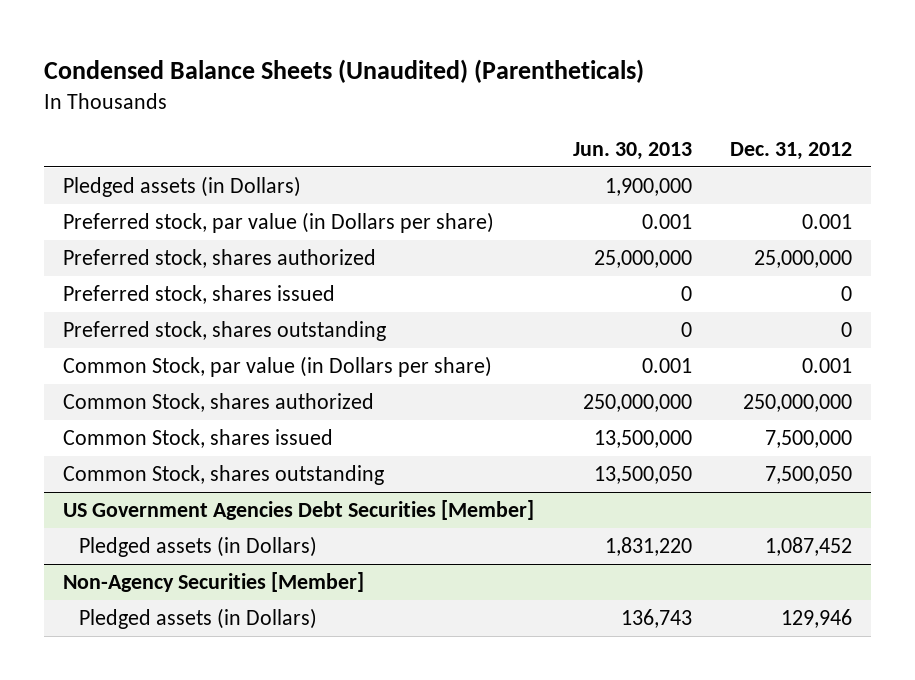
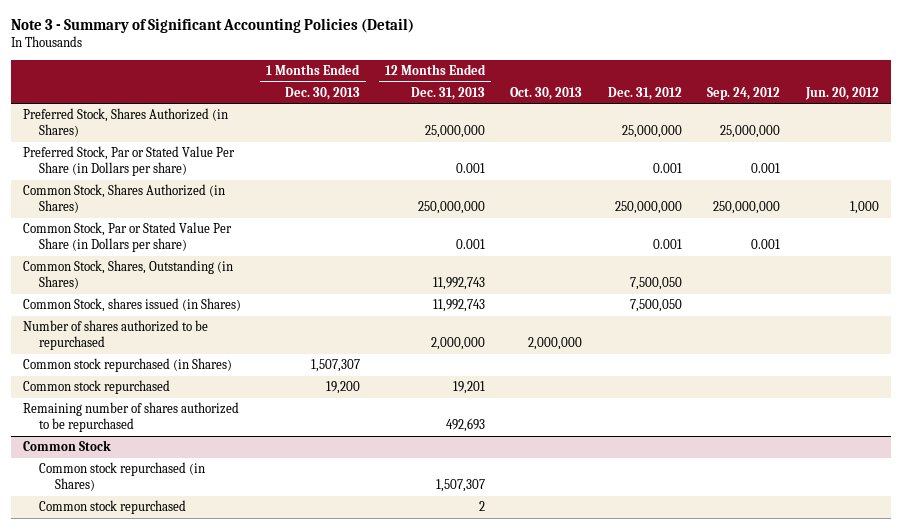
- Condensed Balance Sheets (Unaudited) (Parentheticals)
+ Note 3 - Summary of Significant Accounting Policies (Detail)
- | Jun. 30, 2013 | Dec. 31, 2012
+ | 1 Months Ended Dec. 30, 2013 | 12 Months Ended Dec. 31, 2013 | Oct. 30, 2013 | Dec. 31, 2012 | Sep. 24, 2012 | Jun. 20, 2012
- Plеdgеd assеts (in Dollars) | 1,900,000 |
- Preferred stock, par value (in Dollars per share) | 0.001 | 0.001
- Preferred stock, shares authorized | 25,000,000 | 25,000,000
- Preferred stock, shares issued | 0 | 0
- Preferred stock, shares outstanding | 0 | 0
- Common Stock, par value (in Dollars per share) | 0.001 | 0.001
- Common Stock, shares authorized | 250,000,000 | 250,000,000
- Common Stock, shares issued | 13,500,000 | 7,500,000
- Common Stock, shares outstanding | 13,500,050 | 7,500,050
- US Government Agencies Debt Securities [Member]
- Plеdgеd assеts (in Dollars) | 1,831,220 | 1,087,452
- Non-Agency Securities [Member]
- Plеdgеd assеts (in Dollars) | 136,743 | 129,946
+ Preferred Stock, Shares Authorized (in Shares) | | 25,000,000 | | 25,000,000 | 25,000,000 |
+ Preferred Stock, Par or Stated Value Per Share (in Dollars per share) | | 0.001 | | 0.001 | 0.001 |
+ Common Stock, Shares Authorized (in Shares) | | 250,000,000 | | 250,000,000 | 250,000,000 | 1,000
+ Common Stock, Par or Stated Value Per Share (in Dollars per share) | | 0.001 | | 0.001 | 0.001 |
+ Common Stock, Shares, Outstanding (in Shares) | | 11,992,743 | | 7,500,050 | |
+ Common Stock, shares issued (in Shares) | | 11,992,743 | | 7,500,050 | |
+ Number of shares authorized to be repurchased | | 2,000,000 | 2,000,000 | | |
+ Common stock repurchased (in Shares) | 1,507,307 | | | | |
+ Common stock repurchased | 19,200 | 19,201 | | | |
+ Remaining number of shares authorized to be repurchased | | 492,693 | | | |
+ Common Stock
+ Common stock repurchased (in Shares) | | 1,507,307 | | | |
+ Common stock repurchased | | 2 | | | |

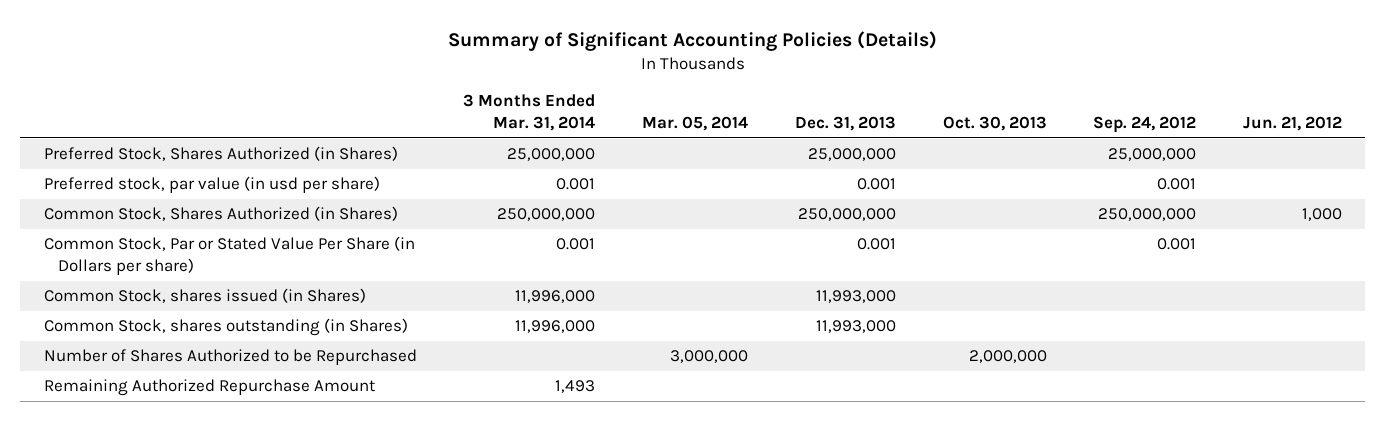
- Note 3 - Summary of Significant Accounting Policies (Detail)
+ Summary of Significant Accounting Policies (Details)
- | 1 Months Ended Dec. 30, 2013 | 12 Months Ended Dec. 31, 2013 | Oct. 30, 2013 | Dec. 31, 2012 | Sep. 24, 2012 | Jun. 20, 2012
+ | 3 Months Ended Mar. 31, 2014 | Mar. 05, 2014 | Dec. 31, 2013 | Oct. 30, 2013 | Sep. 24, 2012 | Jun. 21, 2012
- Preferred Stock, Par or Stated Value Per Share (in Dollars per share) | | 0.001 | | 0.001 | 0.001 |
+ Preferred stock, par value (in usd per share) | 0.001 | | 0.001 | | 0.001 |
- Common Stock, Shares, Outstanding (in Shares) | | 11,992,743 | | 7,500,050 | |
- Number of shares authorized to be repurchased | | 2,000,000 | 2,000,000 | | |
- Common stock repurchased (in Shares) | 1,507,307 | | | | |
- Common stock repurchased | 19,200 | 19,201 | | | |
- Remaining number of shares authorized to be repurchased | | 492,693 | | | |
- Common Stock
- Common stock repurchased (in Shares) | | 1,507,307 | | | |
- Common stock repurchased | | 2 | | | |
+ Common Stock, shares outstanding (in Shares) | 11,996,000 | | 11,993,000 | | |
+ Number of Shares Authorized to be Repurchased | | 3,000,000 | | 2,000,000 | |
+ Remaining Authorized Repurchase Amount | 1,493 | | | | |

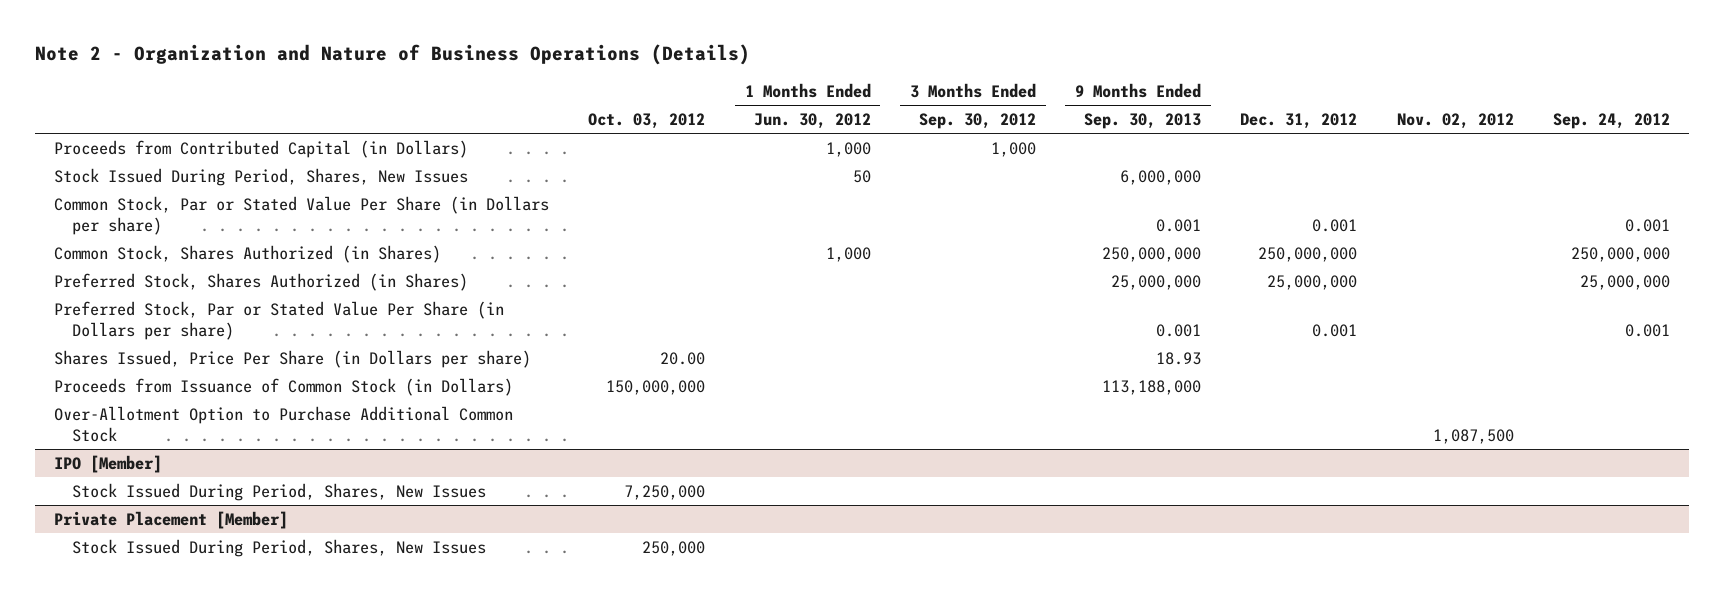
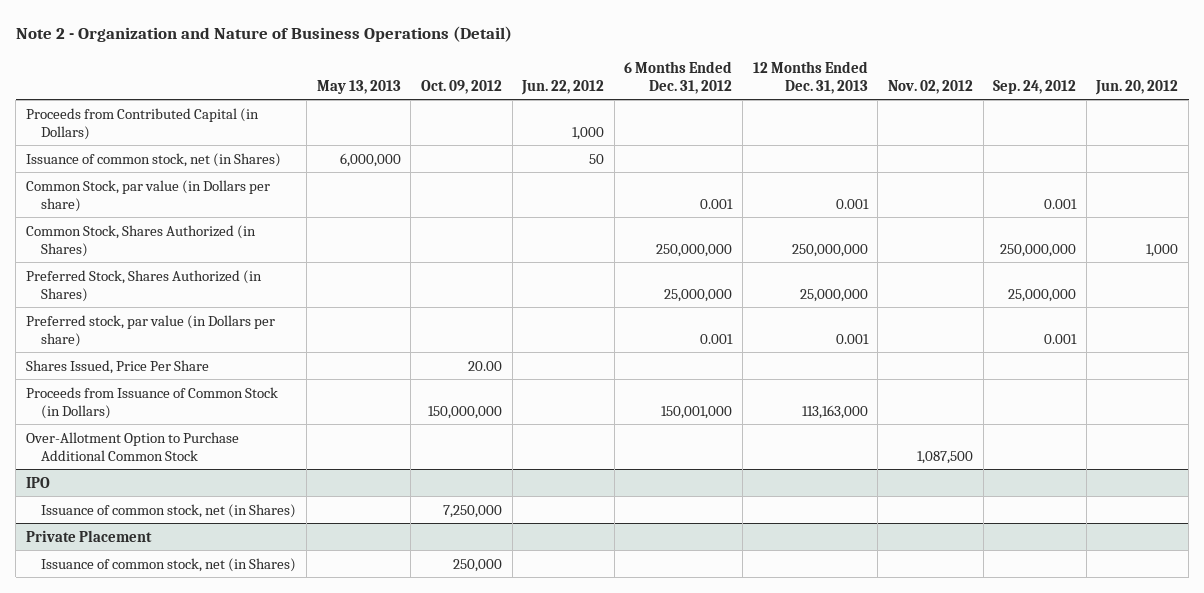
- Note 2 - Organization and Nature of Business Operations (Details)
+ Note 2 - Organization and Nature of Business Operations (Detail)
- | Oct. 03, 2012 | 1 Months Ended Jun. 30, 2012 | 3 Months Ended Sep. 30, 2012 | 9 Months Ended Sep. 30, 2013 | Dec. 31, 2012 | Nov. 02, 2012 | Sep. 24, 2012
+ | May 13, 2013 | Oct. 09, 2012 | Jun. 22, 2012 | 6 Months Ended Dec. 31, 2012 | 12 Months Ended Dec. 31, 2013 | Nov. 02, 2012 | Sep. 24, 2012 | Jun. 20, 2012
- Stock Issued During Period, Shares, New Issues | | 50 | | 6,000,000 | | |
- Common Stock, Par or Stated Value Per Share (in Dollars per share) | | | | 0.001 | 0.001 | | 0.001
+ Issuance of common stock, net (in Shares) | 6,000,000 | | 50 | | | | |
+ Common Stock, par value (in Dollars per share) | | | | 0.001 | 0.001 | | 0.001 |
- Preferred Stock, Par or Stated Value Per Share (in Dollars per share) | | | | 0.001 | 0.001 | | 0.001
- Shares Issued, Price Per Share (in Dollars per share) | 20.00 | | | 18.93 | | |
+ Preferred stock, par value (in Dollars per share) | | | | 0.001 | 0.001 | | 0.001 |
+ Shares Issued, Price Per Share | | 20.00 | | | | | |
- IPO [Member]
- Stock Issued During Period, Shares, New Issues | 7,250,000 | | | | | |
- Private Placement [Member]
- Stock Issued During Period, Shares, New Issues | 250,000 | | | | | |
+ IPO
+ Issuance of common stock, net (in Shares) | | 7,250,000 | | | | | |
+ Private Placement
+ Issuance of common stock, net (in Shares) | | 250,000 | | | | | |

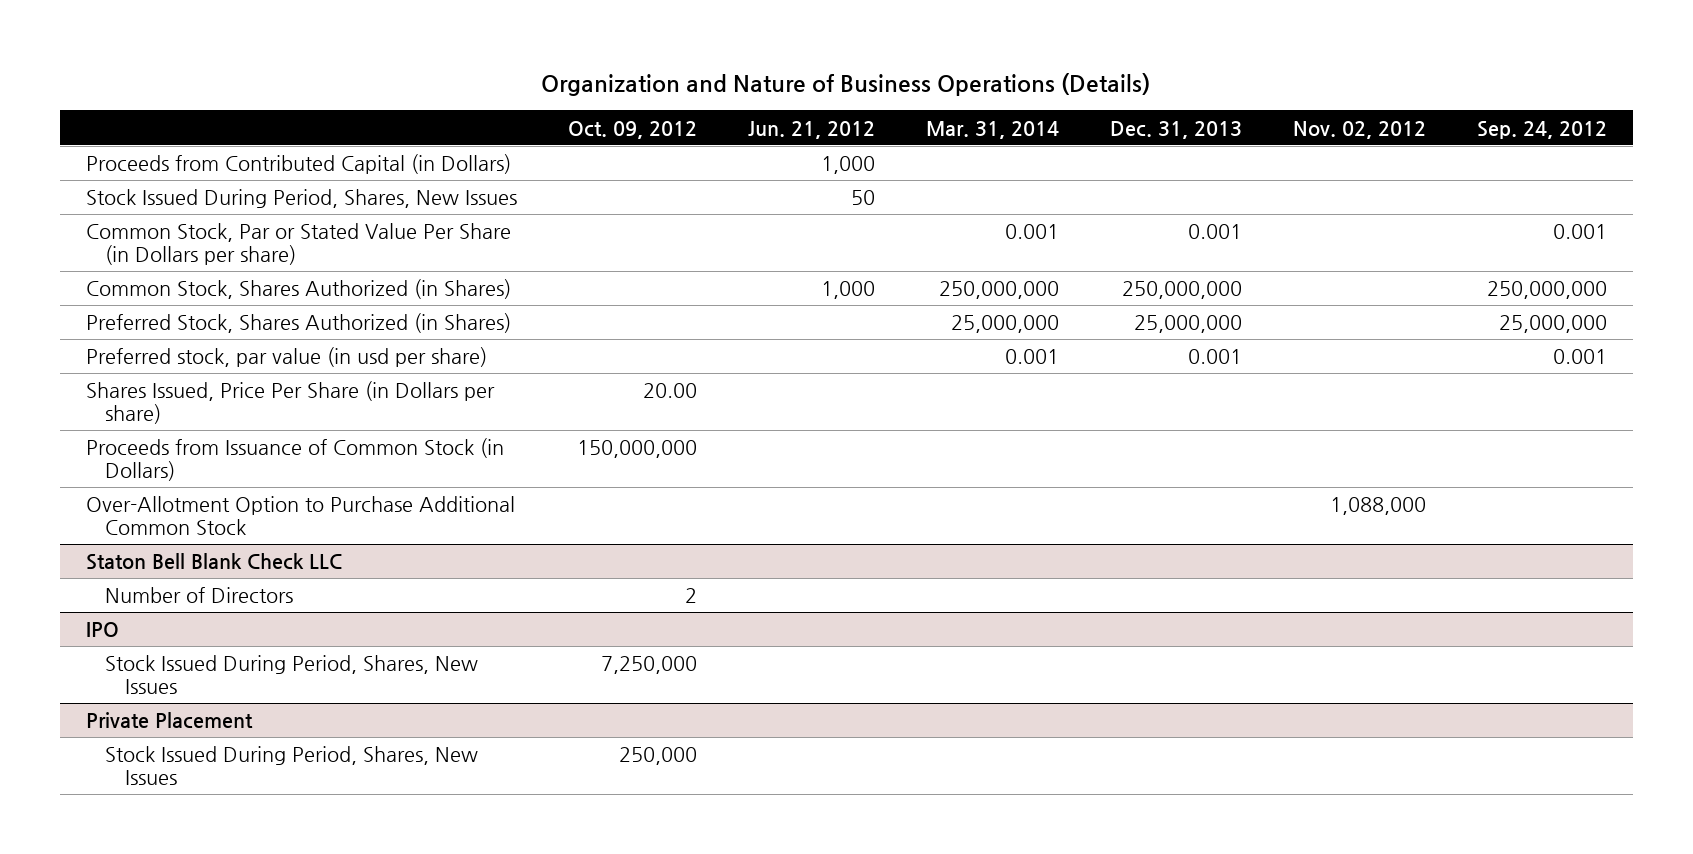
- Note 2 - Organization and Nature of Business Operations (Detail)
+ Organization and Nature of Business Operations (Details)
- | May 13, 2013 | Oct. 09, 2012 | Jun. 22, 2012 | 6 Months Ended Dec. 31, 2012 | 12 Months Ended Dec. 31, 2013 | Nov. 02, 2012 | Sep. 24, 2012 | Jun. 20, 2012
+ | Oct. 09, 2012 | Jun. 21, 2012 | Mar. 31, 2014 | Dec. 31, 2013 | Nov. 02, 2012 | Sep. 24, 2012
- Issuance of common stock, net (in Shares) | 6,000,000 | | 50 | | | | |
- Common Stock, par value (in Dollars per share) | | | | 0.001 | 0.001 | | 0.001 |
+ Stock Issued During Period, Shares, New Issues | | 50 | | | |
+ Common Stock, Par or Stated Value Per Share (in Dollars per share) | | | 0.001 | 0.001 | | 0.001
- Preferred stock, par value (in Dollars per share) | | | | 0.001 | 0.001 | | 0.001 |
- Shares Issued, Price Per Share | | 20.00 | | | | | |
+ Preferred stock, par value (in usd per share) | | | 0.001 | 0.001 | | 0.001
+ Shares Issued, Price Per Share (in Dollars per share) | 20.00 | | | | |
- Over-Allotment Option to Purchase Additional Common Stock | | | | | | 1,087,500 | |
+ Over-Allotment Option to Purchase Additional Common Stock | | | | | 1,088,000 |
+ Staton Bell Blank Check LLC
+ Number of Directors | 2 | | | | |
@ IPO
- Issuance of common stock, net (in Shares) | | 7,250,000 | | | | | |
+ Stock Issued During Period, Shares, New Issues | 7,250,000 | | | | |
@ Private Placement
- Issuance of common stock, net (in Shares) | | 250,000 | | | | | |
+ Stock Issued During Period, Shares, New Issues | 250,000 | | | | |

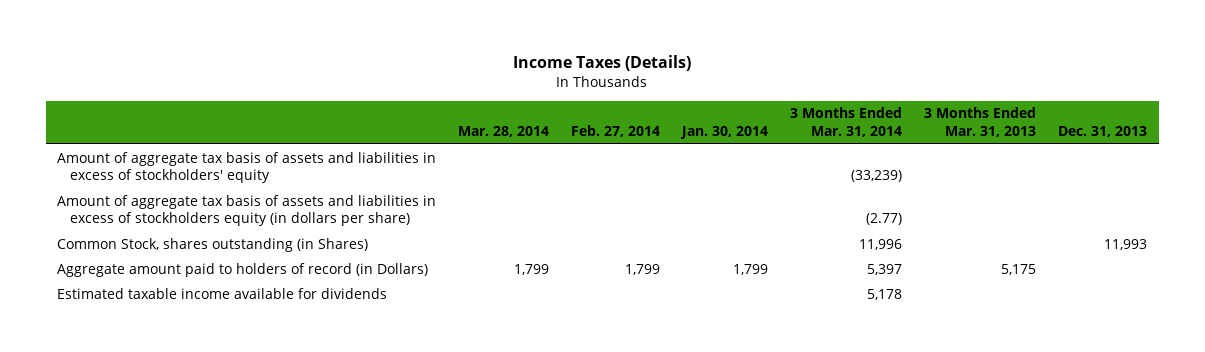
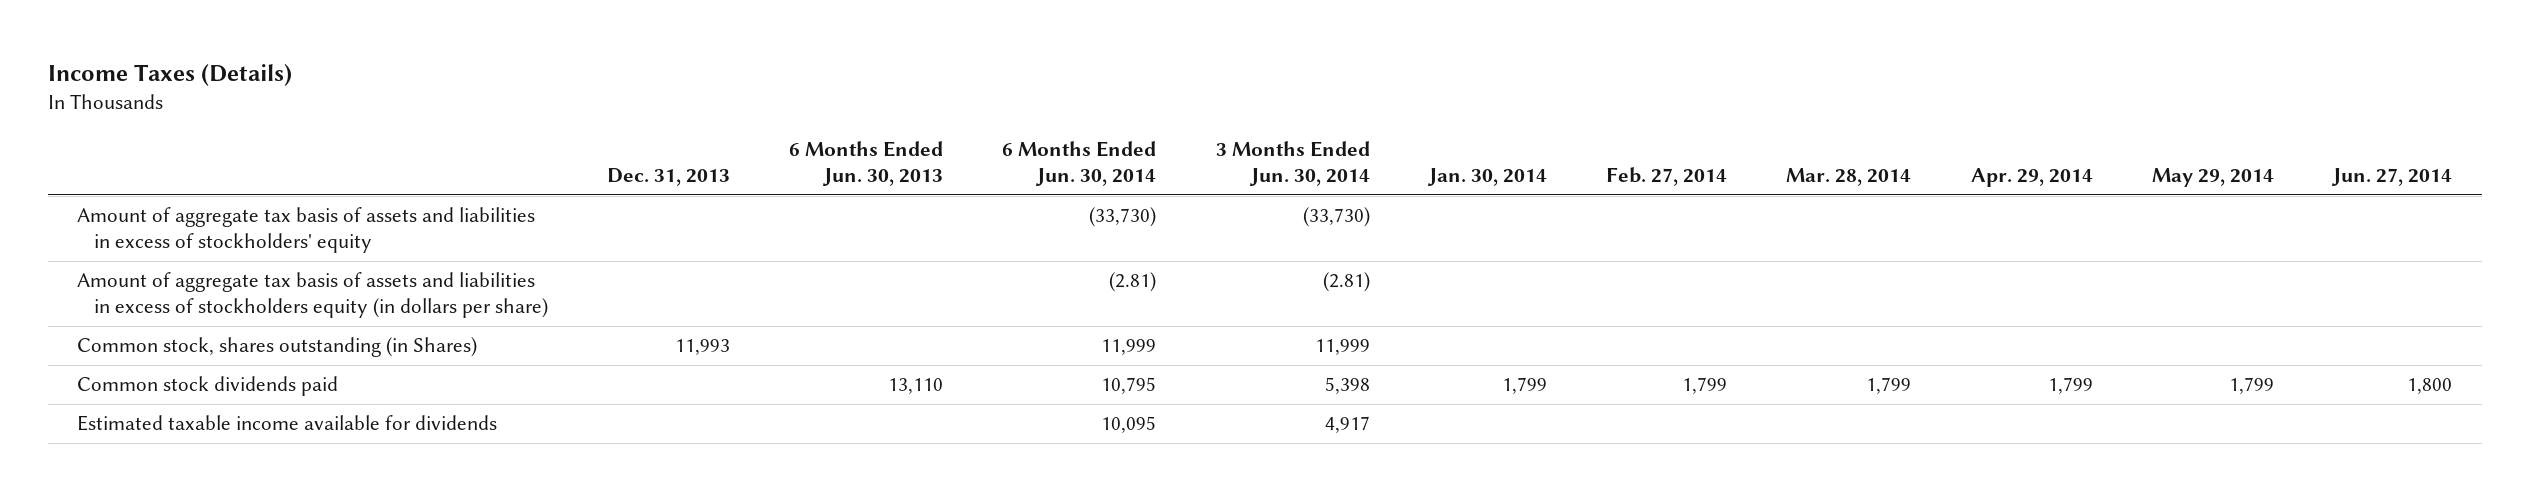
- | Mar. 28, 2014 | Feb. 27, 2014 | Jan. 30, 2014 | 3 Months Ended Mar. 31, 2014 | 3 Months Ended Mar. 31, 2013 | Dec. 31, 2013
+ | Dec. 31, 2013 | 6 Months Ended Jun. 30, 2013 | 6 Months Ended Jun. 30, 2014 | 3 Months Ended Jun. 30, 2014 | Jan. 30, 2014 | Feb. 27, 2014 | Mar. 28, 2014 | Apr. 29, 2014 | May 29, 2014 | Jun. 27, 2014
- Common Stock, shares outstanding (in Shares) | | | | 11,996 | | 11,993
- Aggregate amount paid to holders of record (in Dollars) | 1,799 | 1,799 | 1,799 | 5,397 | 5,175 |
+ Common stock, shares outstanding (in Shares) | 11,993 | | 11,999 | 11,999 | | | | | |
+ Common stock dividends paid | | 13,110 | 10,795 | 5,398 | 1,799 | 1,799 | 1,799 | 1,799 | 1,799 | 1,800

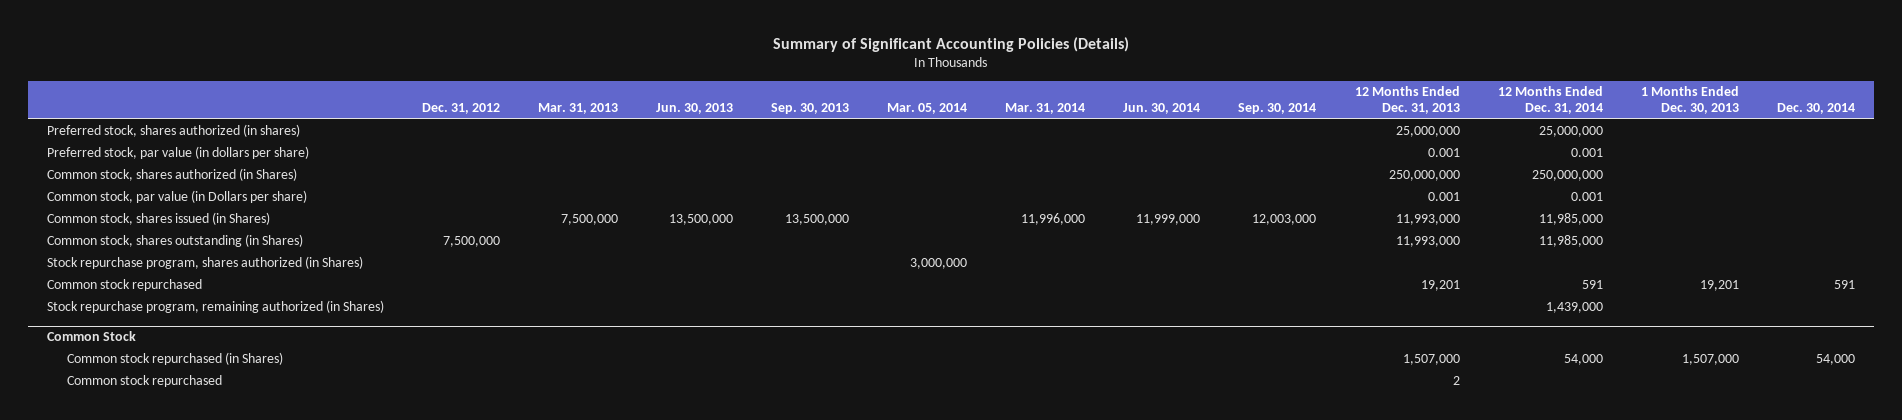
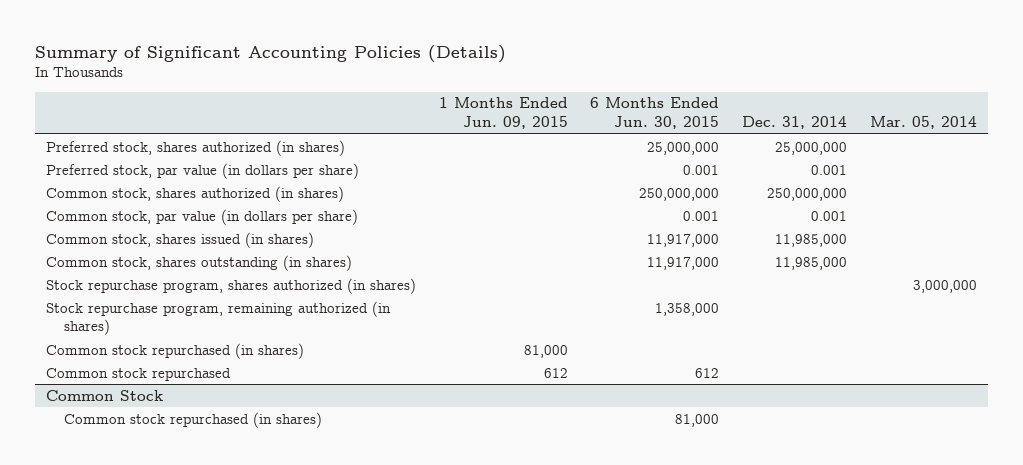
- | Dec. 31, 2012 | Mar. 31, 2013 | Jun. 30, 2013 | Sep. 30, 2013 | Mar. 05, 2014 | Mar. 31, 2014 | Jun. 30, 2014 | Sep. 30, 2014 | 12 Months Ended Dec. 31, 2013 | 12 Months Ended Dec. 31, 2014 | 1 Months Ended Dec. 30, 2013 | Dec. 30, 2014
+ | 1 Months Ended Jun. 09, 2015 | 6 Months Ended Jun. 30, 2015 | Dec. 31, 2014 | Mar. 05, 2014
- Common stock, shares authorized (in Shares) | | | | | | | | | 250,000,000 | 250,000,000 | |
- Common stock, par value (in Dollars per share) | | | | | | | | | 0.001 | 0.001 | |
- Common stock, shares issued (in Shares) | | 7,500,000 | 13,500,000 | 13,500,000 | | 11,996,000 | 11,999,000 | 12,003,000 | 11,993,000 | 11,985,000 | |
- Common stock, shares outstanding (in Shares) | 7,500,000 | | | | | | | | 11,993,000 | 11,985,000 | |
- Stock repurchase program, shares authorized (in Shares) | | | | | 3,000,000 | | | | | | |
+ Common stock, shares authorized (in shares) | | 250,000,000 | 250,000,000 |
+ Common stock, par value (in dollars per share) | | 0.001 | 0.001 |
+ Common stock, shares issued (in shares) | | 11,917,000 | 11,985,000 |
+ Common stock, shares outstanding (in shares) | | 11,917,000 | 11,985,000 |
+ Stock repurchase program, shares authorized (in shares) | | | | 3,000,000
+ Stock repurchase program, remaining authorized (in shares) | | 1,358,000 | |
+ Common stock repurchased (in shares) | 81,000 | | |
- Stock repurchase program, remaining authorized (in Shares) | | | | | | | | | | 1,439,000 | |
@ Common Stock
- Common stock repurchased (in Shares) | | | | | | | | | 1,507,000 | 54,000 | 1,507,000 | 54,000
- Common stock repurchased | | | | | | | | | 2 | | |
+ Common stock repurchased (in shares) | | 81,000 | |

